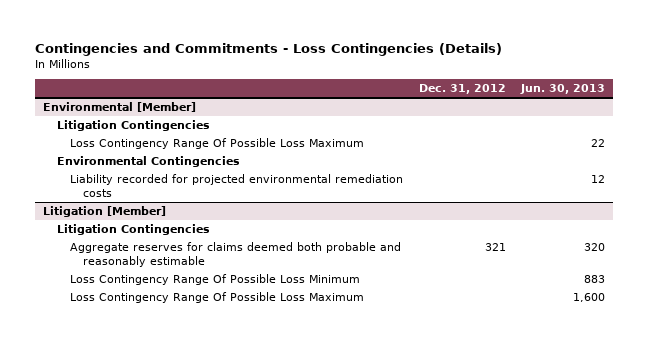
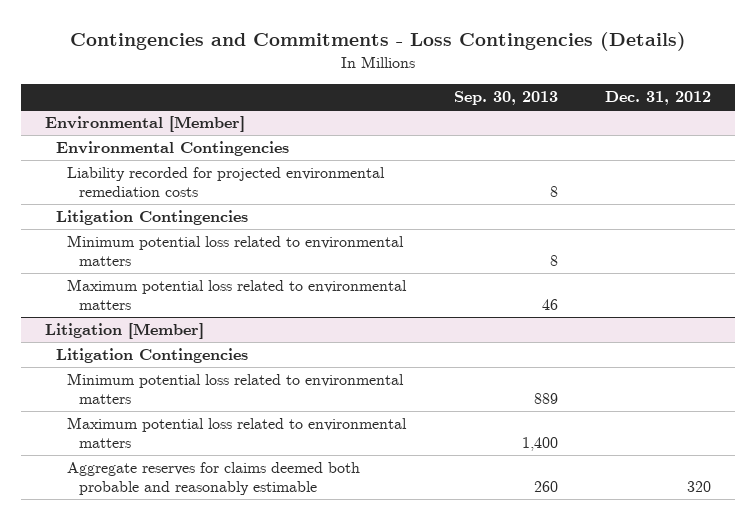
- | Dec. 31, 2012 | Jun. 30, 2013
+ | Sep. 30, 2013 | Dec. 31, 2012
@ Environmental [Member]
- Loss Contingency Range Of Possible Loss Maximum | | 22
moved down: Litigation Contingencies
+ Minimum potential loss related to environmental matters | 8 |
+ Maximum potential loss related to environmental matters | 46 |
@ Litigation [Member]
- Aggregate reserves for claims deemed both probable and reasonably estimable | 321 | 320
- Loss Contingency Range Of Possible Loss Minimum | | 883
- Loss Contingency Range Of Possible Loss Maximum | | 1,600
+ Minimum potential loss related to environmental matters | 889 |
+ Maximum potential loss related to environmental matters | 1,400 |
+ Aggregate reserves for claims deemed both probable and reasonably estimable | 260 | 320

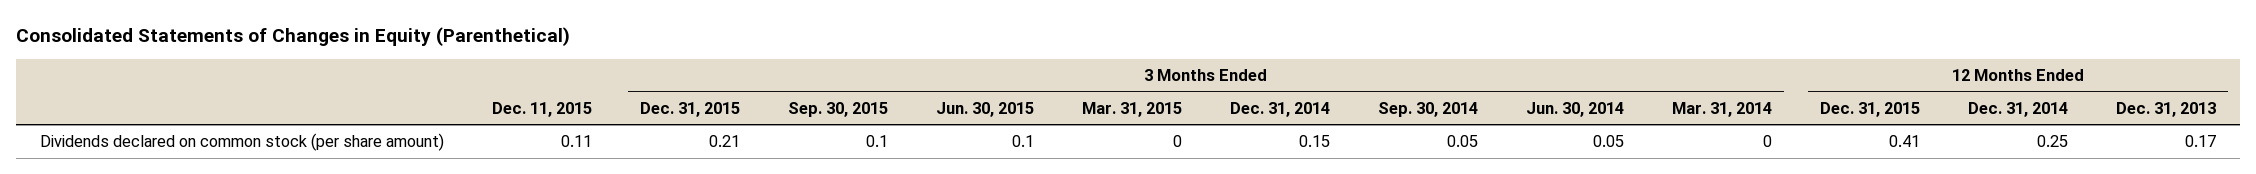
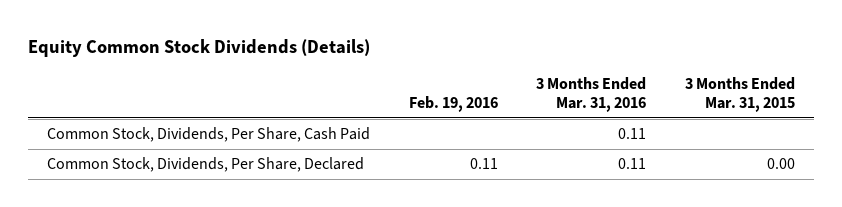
- Consolidated Statements of Changes in Equity (Parenthetical)
+ Equity Common Stock Dividends (Details)
- | Dec. 11, 2015 | 3 Months Ended Dec. 31, 2015 | 3 Months Ended Sep. 30, 2015 | 3 Months Ended Jun. 30, 2015 | 3 Months Ended Mar. 31, 2015 | 3 Months Ended Dec. 31, 2014 | 3 Months Ended Sep. 30, 2014 | 3 Months Ended Jun. 30, 2014 | 3 Months Ended Mar. 31, 2014 | 12 Months Ended Dec. 31, 2015 | 12 Months Ended Dec. 31, 2014 | 12 Months Ended Dec. 31, 2013
+ | Feb. 19, 2016 | 3 Months Ended Mar. 31, 2016 | 3 Months Ended Mar. 31, 2015
- Dividends declared on common stock (per share amount) | 0.11 | 0.21 | 0.1 | 0.1 | 0 | 0.15 | 0.05 | 0.05 | 0 | 0.41 | 0.25 | 0.17
+ Common Stock, Dividends, Per Share, Cash Paid | | 0.11 |
+ Common Stock, Dividends, Per Share, Declared | 0.11 | 0.11 | 0.00

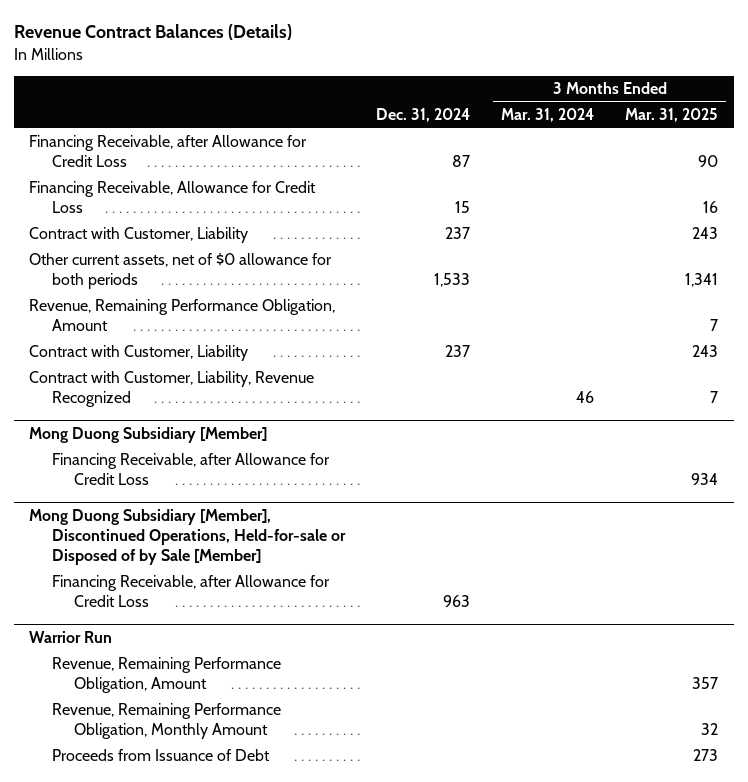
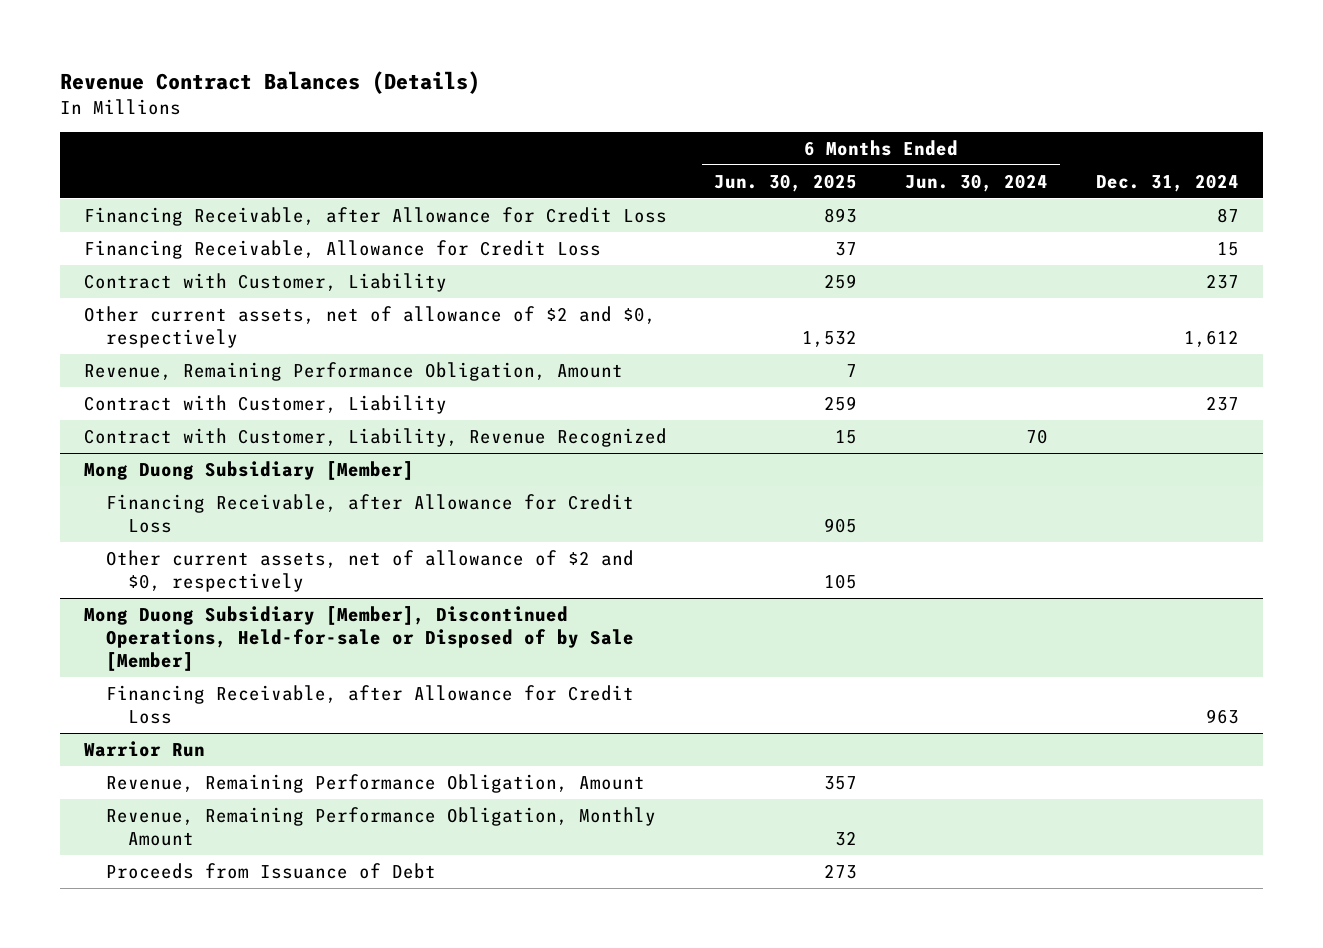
- | Dec. 31, 2024 | 3 Months Ended Mar. 31, 2024 | 3 Months Ended Mar. 31, 2025
+ | 6 Months Ended Jun. 30, 2025 | 6 Months Ended Jun. 30, 2024 | Dec. 31, 2024
- Other current assets, net of $0 allowance for both periods | 1,533 | | 1,341
+ Other current assets, net of allowance of $2 and $0, respectively | 1,532 | | 1,612
@ Mong Duong Subsidiary [Member]
+ Other current assets, net of allowance of $2 and $0, respectively | 105 | |

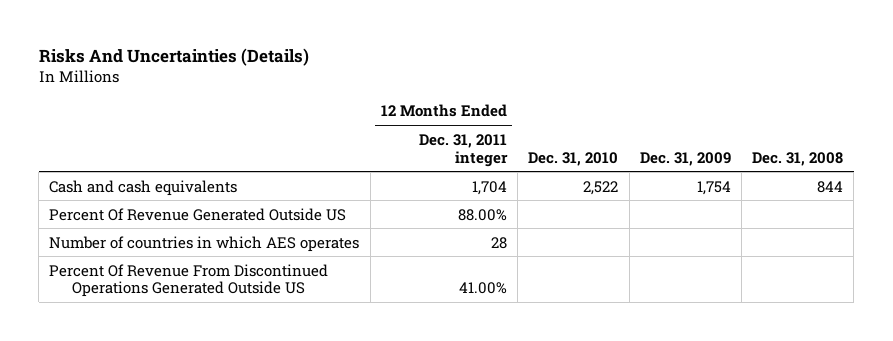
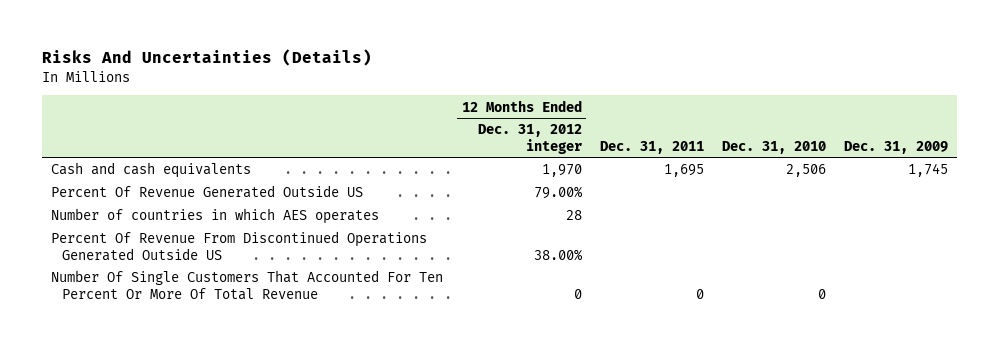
- | 12 Months Ended Dec. 31, 2011 integer | Dec. 31, 2010 | Dec. 31, 2009 | Dec. 31, 2008
+ | 12 Months Ended Dec. 31, 2012 integer | Dec. 31, 2011 | Dec. 31, 2010 | Dec. 31, 2009
- Cash and cash equivalents | 1,704 | 2,522 | 1,754 | 844
+ Cash and cash equivalents | 1,970 | 1,695 | 2,506 | 1,745
+ Number Of Single Customers That Accounted For Ten Percent Or More Of Total Revenue | 0 | 0 | 0 |

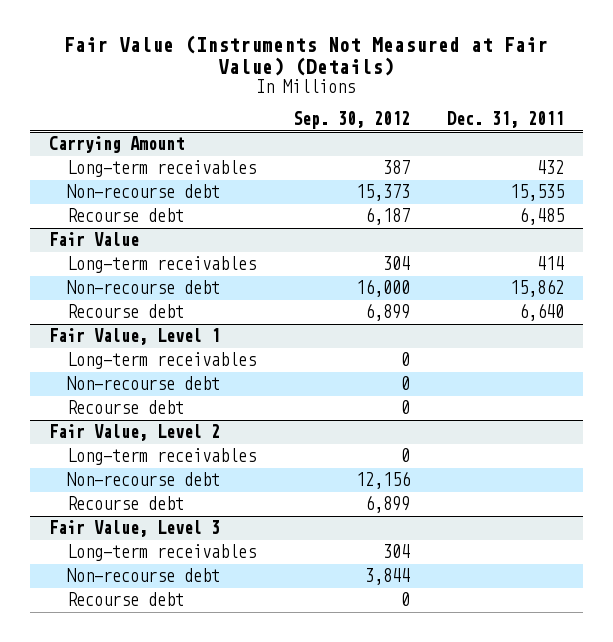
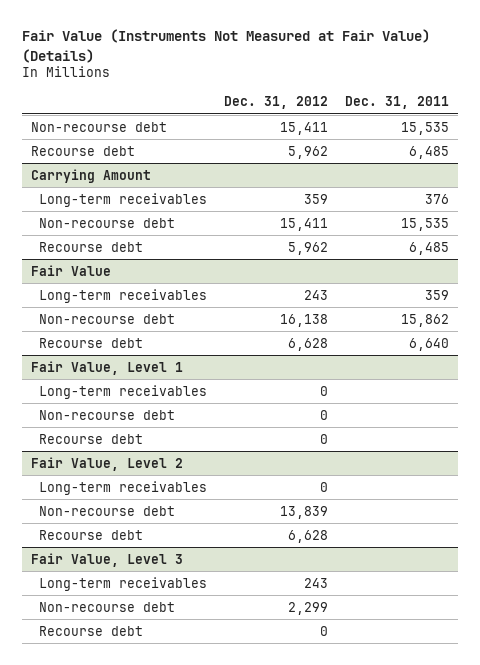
- | Sep. 30, 2012 | Dec. 31, 2011
+ | Dec. 31, 2012 | Dec. 31, 2011
+ Non-recourse debt | 15,411 | 15,535
+ Recourse debt | 5,962 | 6,485
@ Carrying Amount
- Long-term receivables | 387 | 432
+ Long-term receivables | 359 | 376
@ Fair Value
- Long-term receivables | 304 | 414
+ Long-term receivables | 243 | 359

